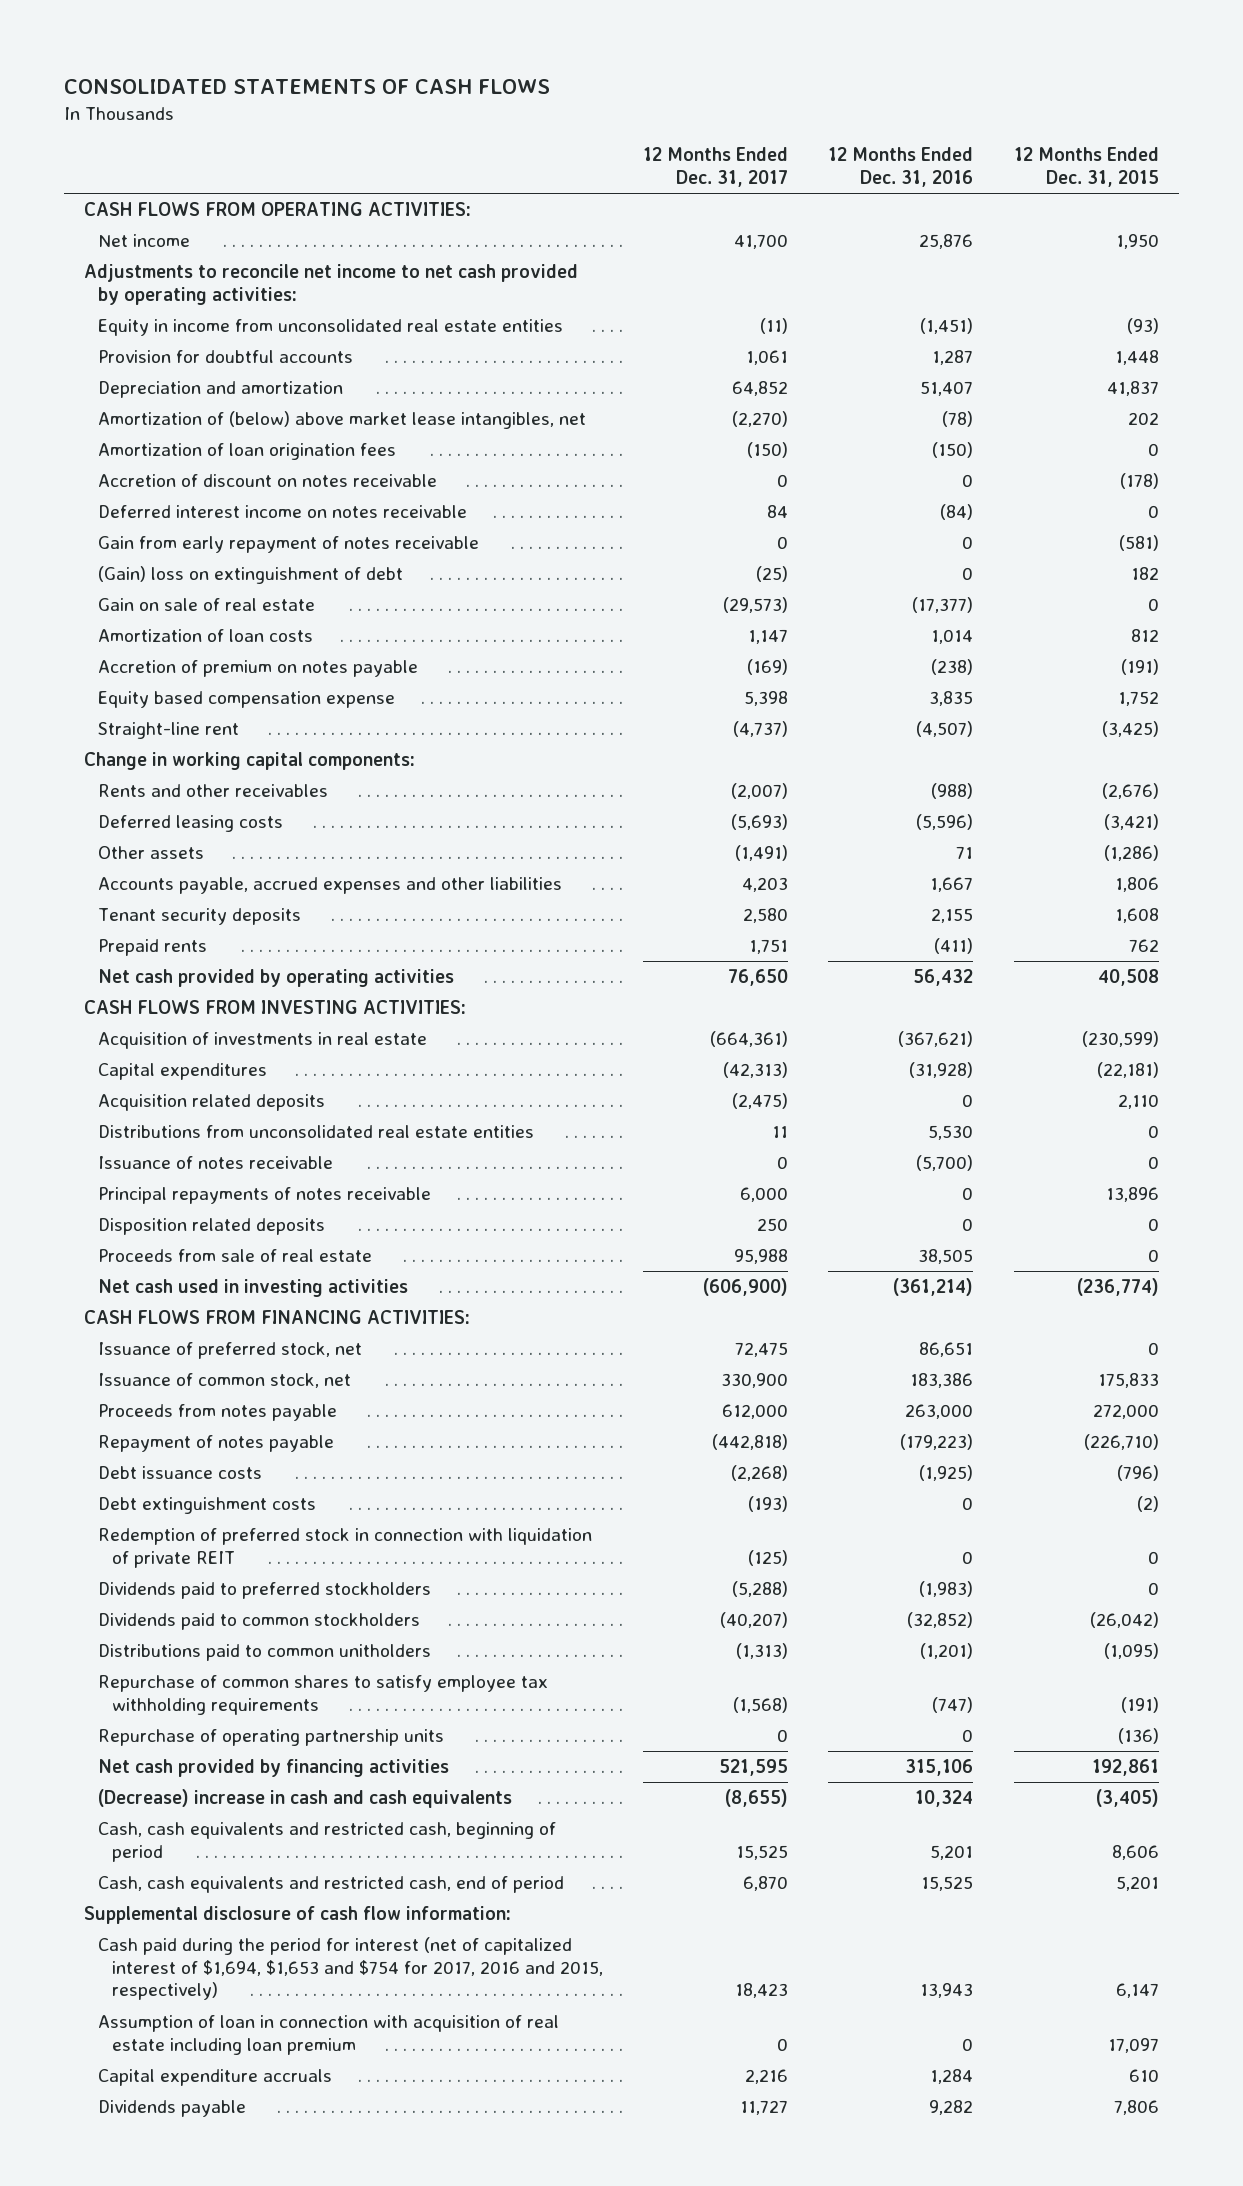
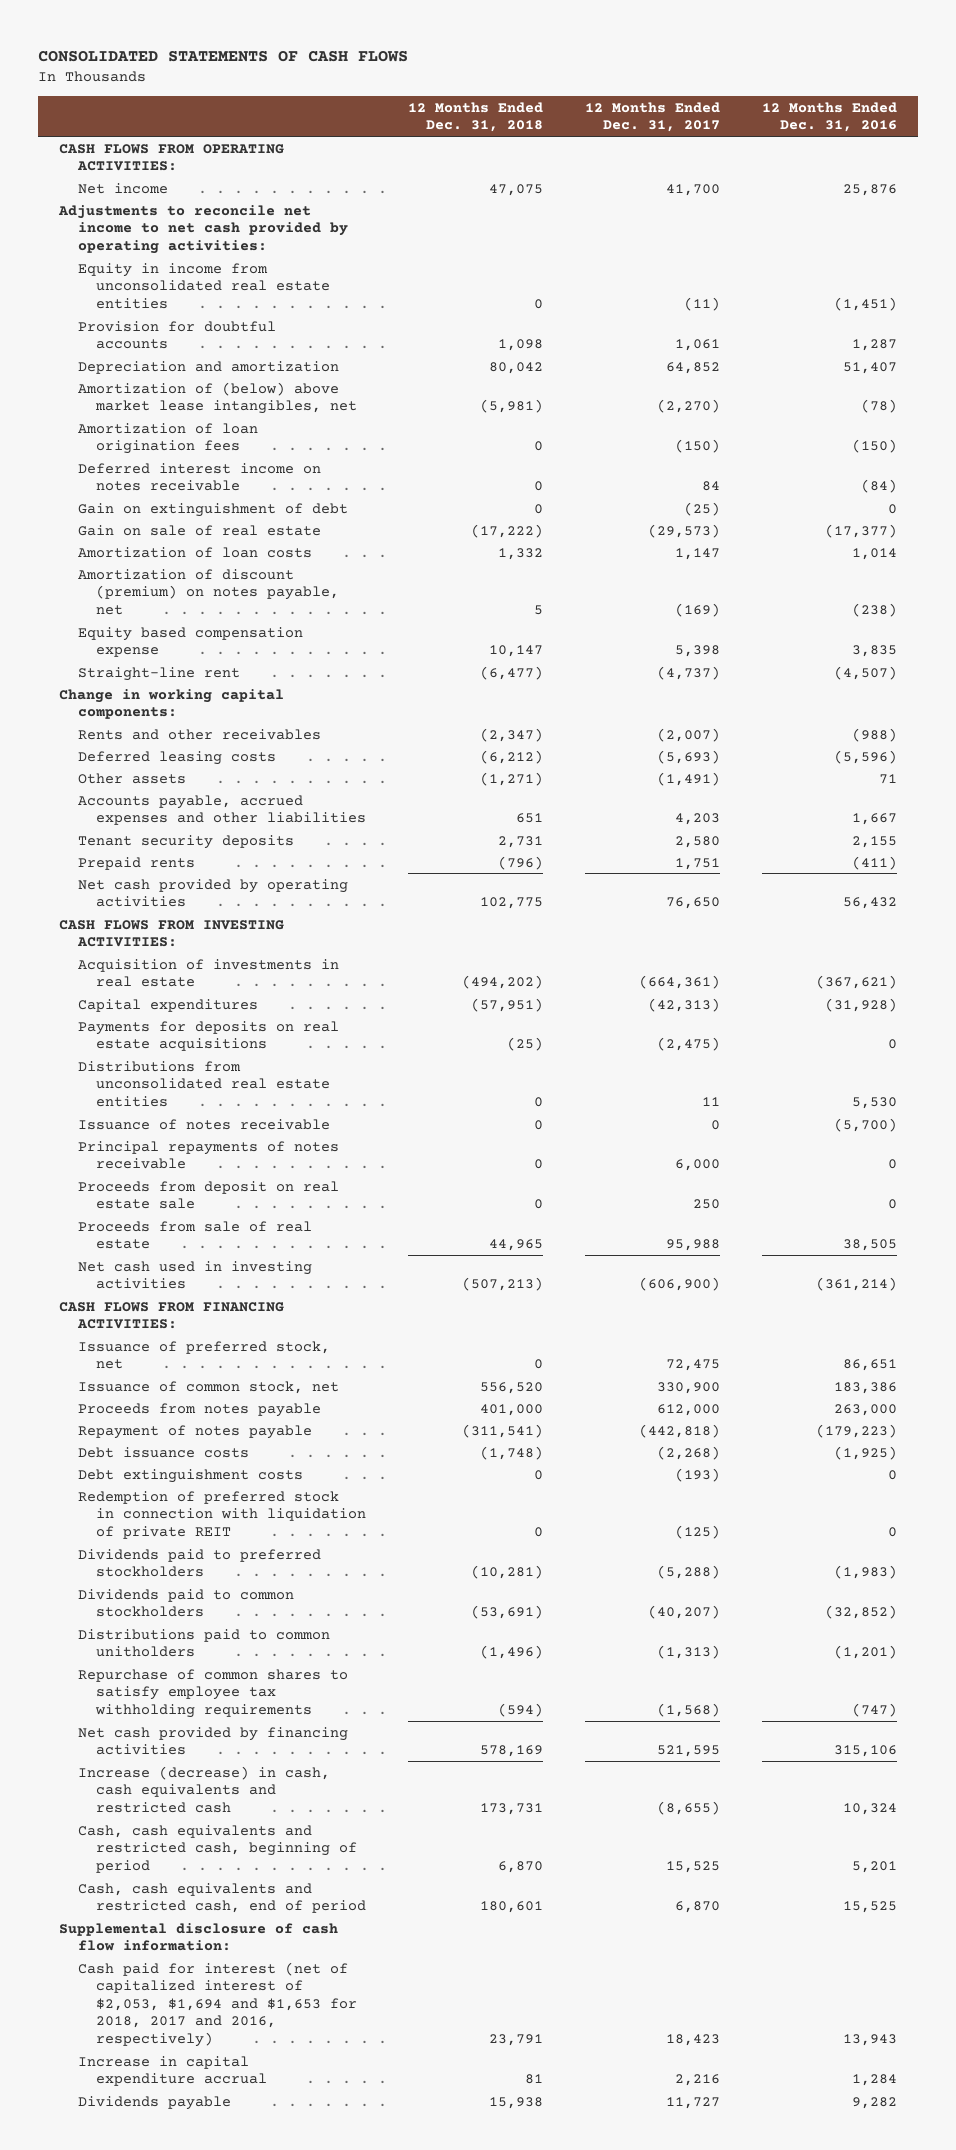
- | 12 Months Ended Dec. 31, 2017 | 12 Months Ended Dec. 31, 2016 | 12 Months Ended Dec. 31, 2015
+ | 12 Months Ended Dec. 31, 2018 | 12 Months Ended Dec. 31, 2017 | 12 Months Ended Dec. 31, 2016
- Accretion of discount on notes receivable | 0 | 0 | (178)
- Gain from early repayment of notes receivable | 0 | 0 | (581)
- (Gain) loss on extinguishment of debt | (25) | 0 | 182
+ Gain on extinguishment of debt | 0 | (25) | 0
- Accretion of premium on notes payable | (169) | (238) | (191)
+ Amortization of discount (premium) on notes payable, net | 5 | (169) | (238)
- Acquisition related deposits | (2,475) | 0 | 2,110
+ Payments for deposits on real estate acquisitions | (25) | (2,475) | 0
- Disposition related deposits | 250 | 0 | 0
+ Proceeds from deposit on real estate sale | 0 | 250 | 0
- Repurchase of operating partnership units | 0 | 0 | (136)
- (Decrease) increase in cash and cash equivalents | (8,655) | 10,324 | (3,405)
+ Increase (decrease) in cash, cash equivalents and restricted cash | 173,731 | (8,655) | 10,324
- Cash paid during the period for interest (net of capitalized interest of $1,694, $1,653 and $754 for 2017, 2016 and 2015, respectively) | 18,423 | 13,943 | 6,147
- Assumption of loan in connection with acquisition of real estate including loan premium | 0 | 0 | 17,097
- Capital expenditure accruals | 2,216 | 1,284 | 610
+ Cash paid for interest (net of capitalized interest of $2,053, $1,694 and $1,653 for 2018, 2017 and 2016, respectively) | 23,791 | 18,423 | 13,943
+ Increase in capital expenditure accrual | 81 | 2,216 | 1,284

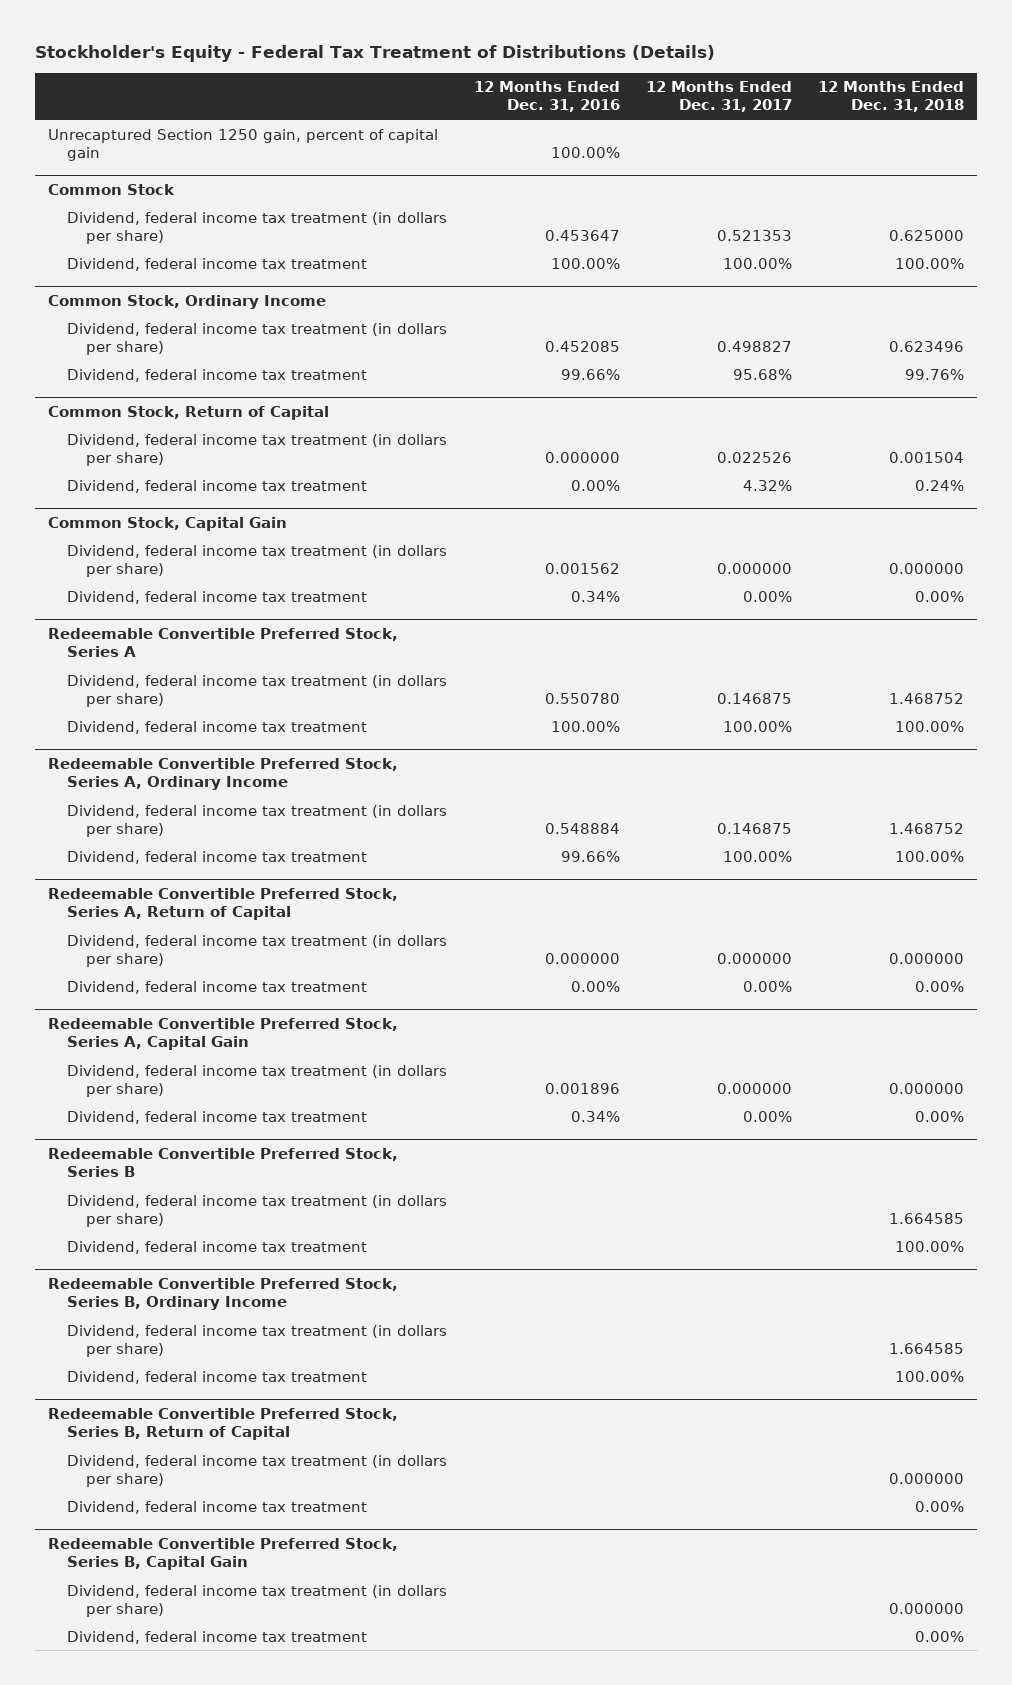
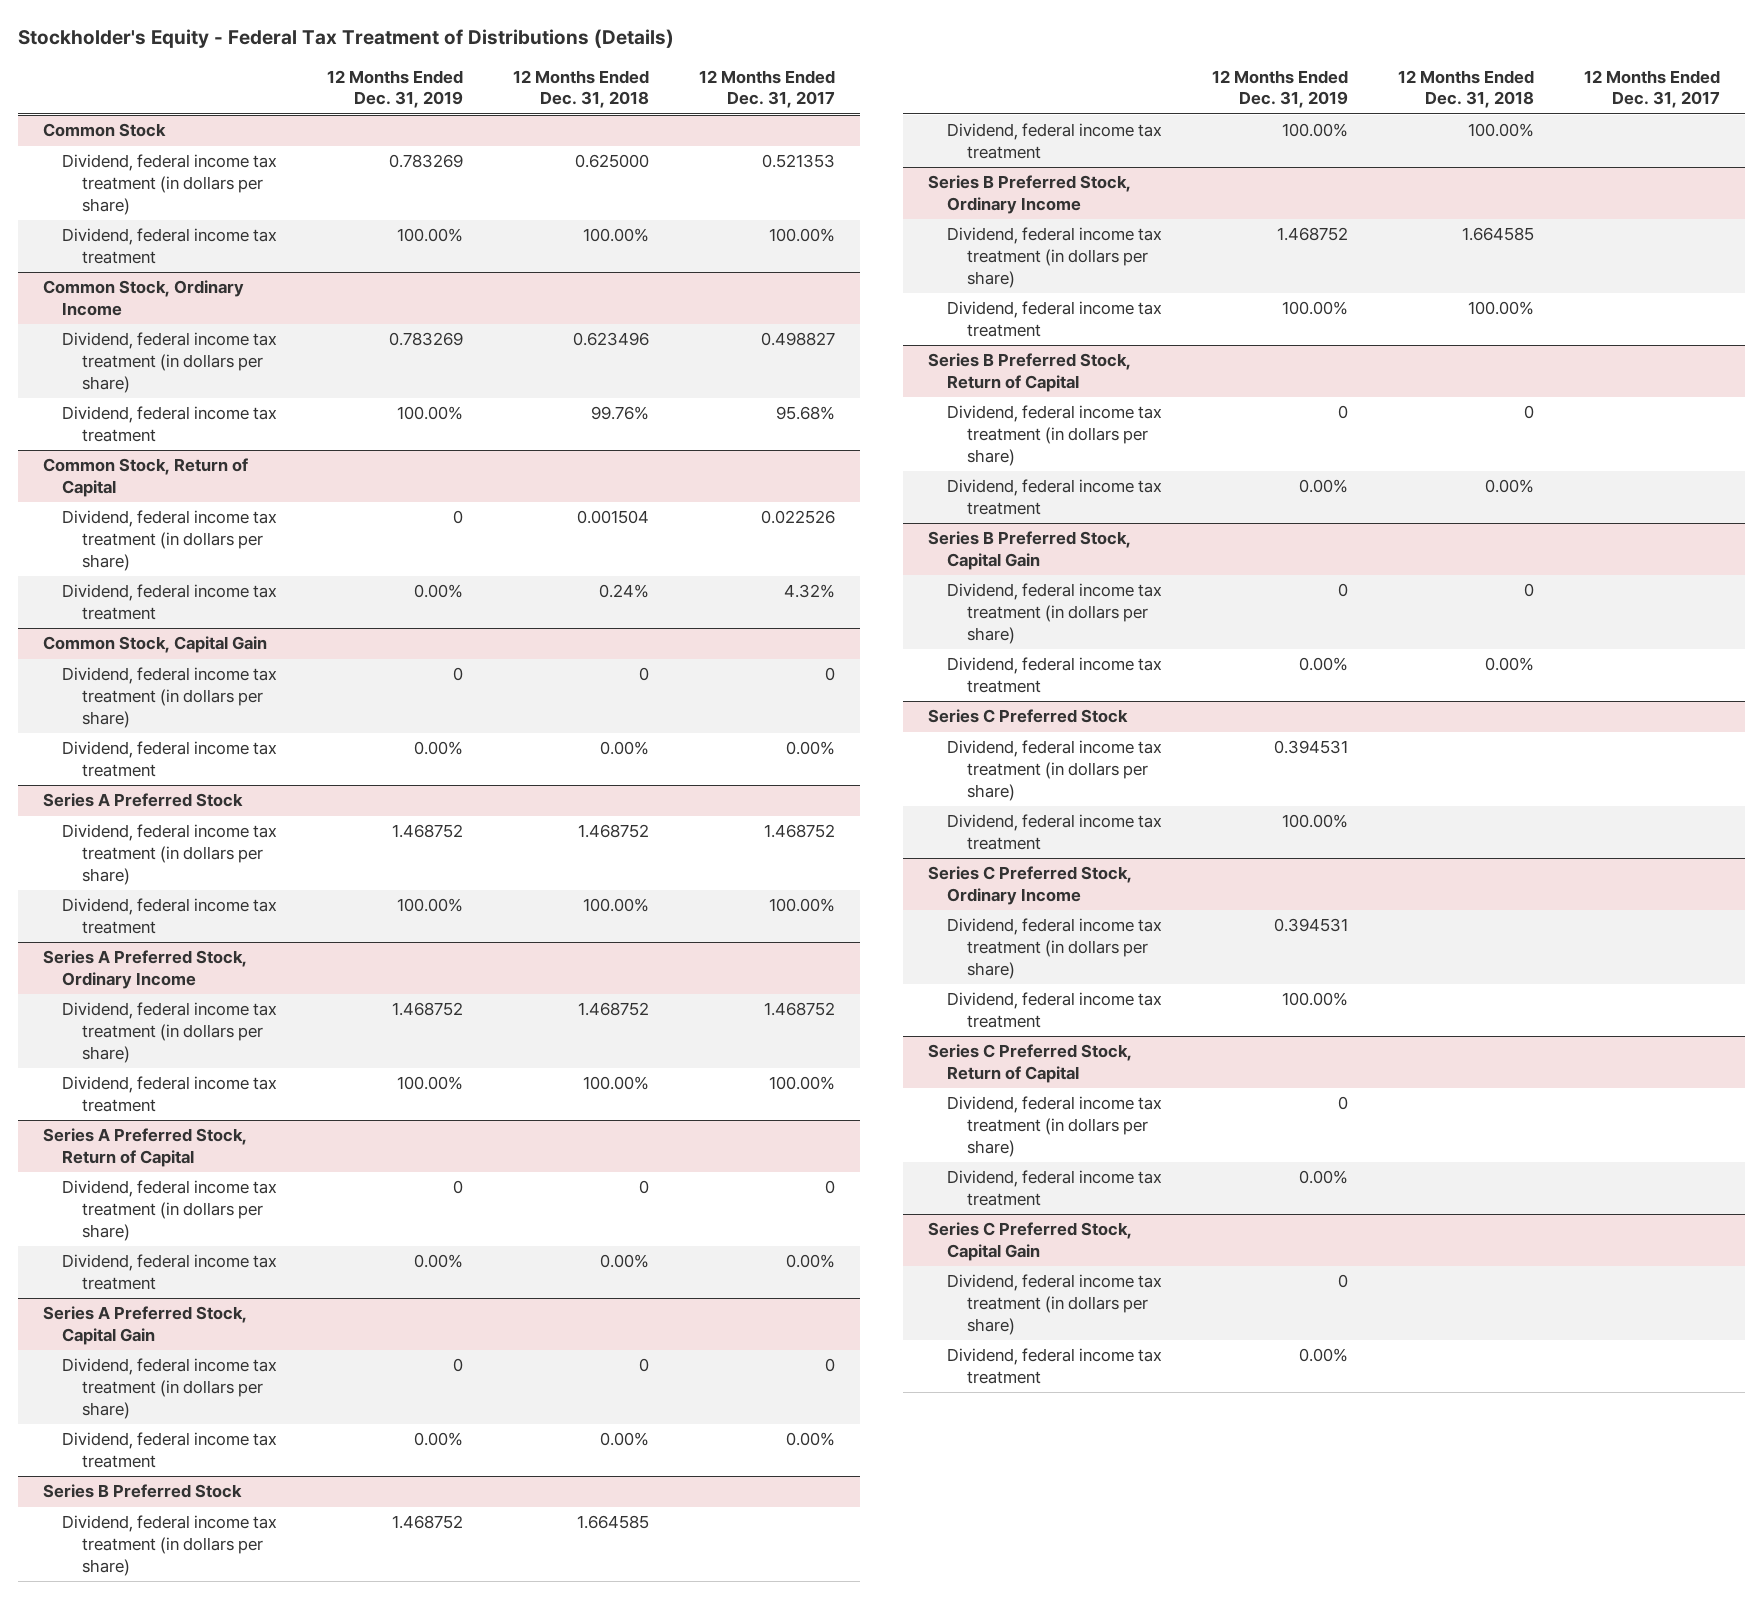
- | 12 Months Ended Dec. 31, 2016 | 12 Months Ended Dec. 31, 2017 | 12 Months Ended Dec. 31, 2018
+ | 12 Months Ended Dec. 31, 2019 | 12 Months Ended Dec. 31, 2018 | 12 Months Ended Dec. 31, 2017
- Unrecaptured Section 1250 gain, percent of capital gain | 100.00% | |
@ Common Stock, Capital Gain
- Dividend, federal income tax treatment (in dollars per share) | 0.001562 | 0.000000 | 0.000000
+ Dividend, federal income tax treatment (in dollars per share) | 0 | 0 | 0
- Redeemable Convertible Preferred Stock, Series A
- Dividend, federal income tax treatment (in dollars per share) | 0.550780 | 0.146875 | 1.468752
+ Series A Preferred Stock
+ Dividend, federal income tax treatment (in dollars per share) | 1.468752 | 1.468752 | 1.468752
- Redeemable Convertible Preferred Stock, Series A, Ordinary Income
- Dividend, federal income tax treatment (in dollars per share) | 0.548884 | 0.146875 | 1.468752
+ Series A Preferred Stock, Ordinary Income
+ Dividend, federal income tax treatment (in dollars per share) | 1.468752 | 1.468752 | 1.468752
- Redeemable Convertible Preferred Stock, Series A, Return of Capital
- Dividend, federal income tax treatment (in dollars per share) | 0.000000 | 0.000000 | 0.000000
+ Series A Preferred Stock, Return of Capital
+ Dividend, federal income tax treatment (in dollars per share) | 0 | 0 | 0
- Redeemable Convertible Preferred Stock, Series A, Capital Gain
- Dividend, federal income tax treatment (in dollars per share) | 0.001896 | 0.000000 | 0.000000
+ Series A Preferred Stock, Capital Gain
+ Dividend, federal income tax treatment (in dollars per share) | 0 | 0 | 0
- Redeemable Convertible Preferred Stock, Series B
+ Series B Preferred Stock
- Redeemable Convertible Preferred Stock, Series B, Ordinary Income
+ Series B Preferred Stock, Ordinary Income
- Redeemable Convertible Preferred Stock, Series B, Return of Capital
- Dividend, federal income tax treatment (in dollars per share) | | | 0.000000
+ Series B Preferred Stock, Return of Capital
+ Dividend, federal income tax treatment (in dollars per share) | 0 | 0 |
- Redeemable Convertible Preferred Stock, Series B, Capital Gain
- Dividend, federal income tax treatment (in dollars per share) | | | 0.000000
+ Series B Preferred Stock, Capital Gain
+ Dividend, federal income tax treatment (in dollars per share) | 0 | 0 |
+ Series C Preferred Stock
+ Dividend, federal income tax treatment (in dollars per share) | 0.394531 | |
+ Dividend, federal income tax treatment | 100.00% | |
+ Series C Preferred Stock, Ordinary Income
+ Dividend, federal income tax treatment (in dollars per share) | 0.394531 | |
+ Dividend, federal income tax treatment | 100.00% | |
+ Series C Preferred Stock, Return of Capital
+ Dividend, federal income tax treatment (in dollars per share) | 0 | |
+ Dividend, federal income tax treatment | 0.00% | |
+ Series C Preferred Stock, Capital Gain
+ Dividend, federal income tax treatment (in dollars per share) | 0 | |
+ Dividend, federal income tax treatment | 0.00% | |

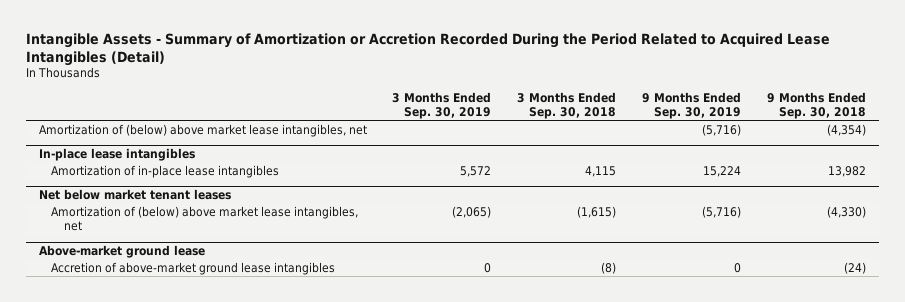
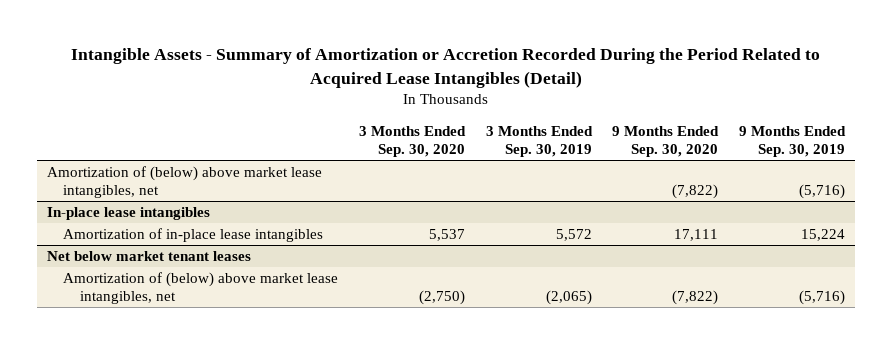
- | 3 Months Ended Sep. 30, 2019 | 3 Months Ended Sep. 30, 2018 | 9 Months Ended Sep. 30, 2019 | 9 Months Ended Sep. 30, 2018
+ | 3 Months Ended Sep. 30, 2020 | 3 Months Ended Sep. 30, 2019 | 9 Months Ended Sep. 30, 2020 | 9 Months Ended Sep. 30, 2019
- Above-market ground lease
- Accretion of above-market ground lease intangibles | 0 | (8) | 0 | (24)

